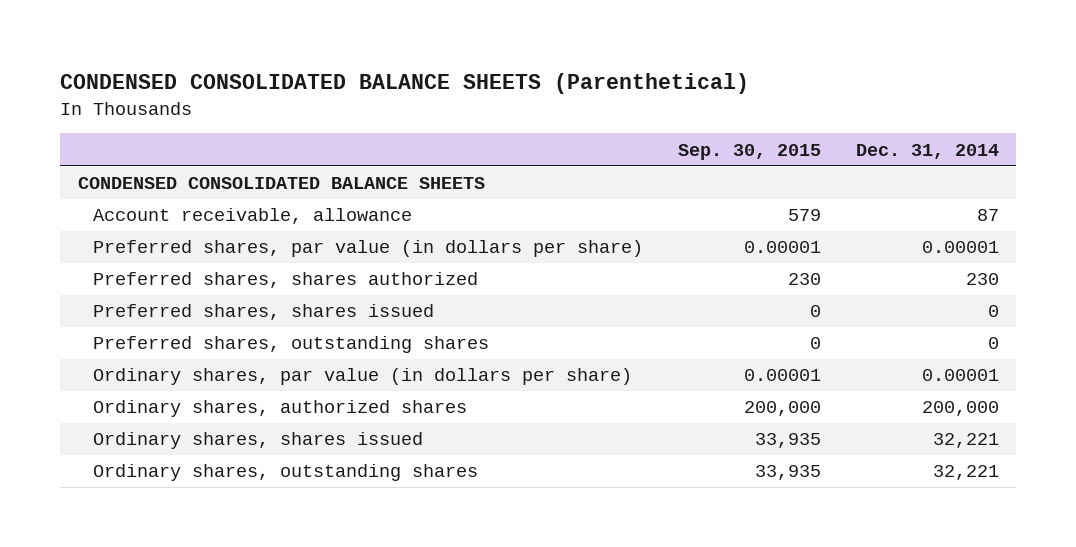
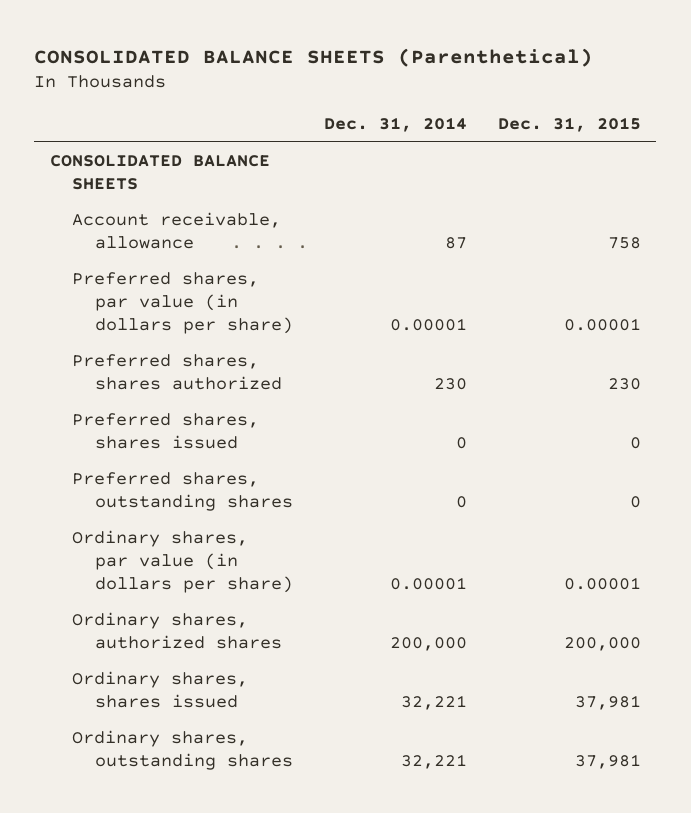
- CONDENSED CONSOLIDATED BALANCE SHEETS (Parenthetical)
+ CONSOLIDATED BALANCE SHEETS (Parenthetical)
- | Sep. 30, 2015 | Dec. 31, 2014
+ | Dec. 31, 2014 | Dec. 31, 2015
- CONDENSED CONSOLIDATED BALANCE SHEETS
+ CONSOLIDATED BALANCE SHEETS

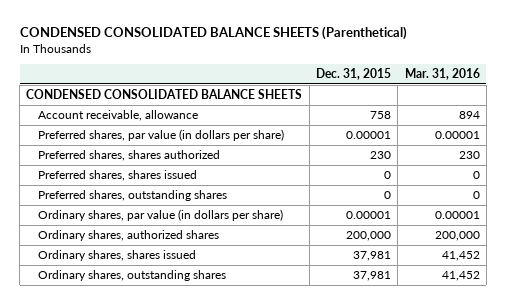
- CONSOLIDATED BALANCE SHEETS (Parenthetical)
+ CONDENSED CONSOLIDATED BALANCE SHEETS (Parenthetical)
- | Dec. 31, 2014 | Dec. 31, 2015
+ | Dec. 31, 2015 | Mar. 31, 2016
- CONSOLIDATED BALANCE SHEETS
+ CONDENSED CONSOLIDATED BALANCE SHEETS

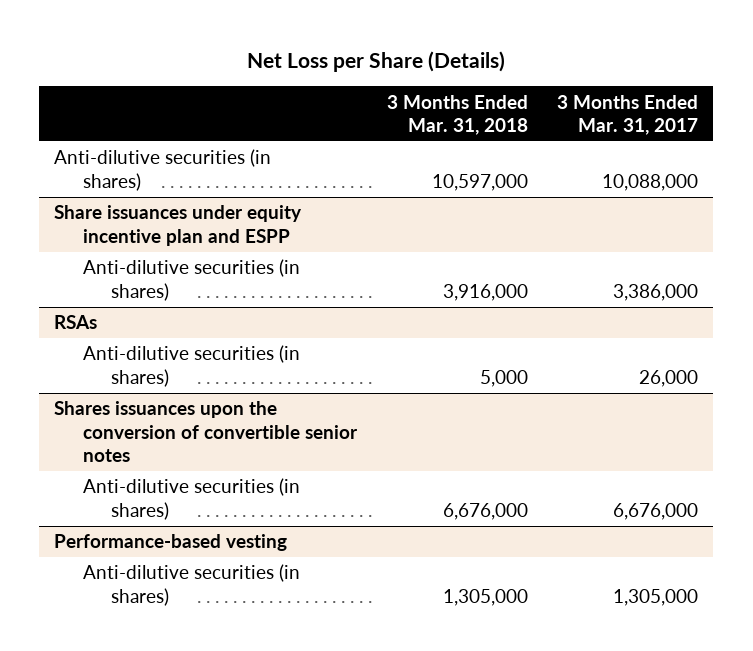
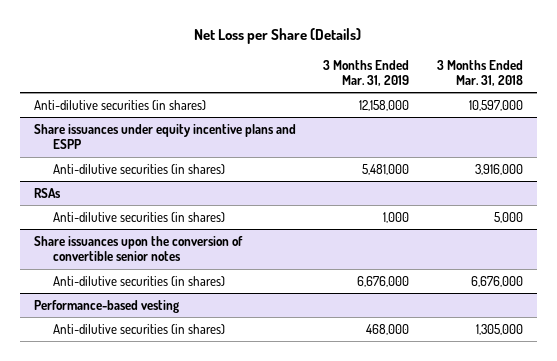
- | 3 Months Ended Mar. 31, 2018 | 3 Months Ended Mar. 31, 2017
+ | 3 Months Ended Mar. 31, 2019 | 3 Months Ended Mar. 31, 2018
- Share issuances under equity incentive plan and ESPP
+ Share issuances under equity incentive plans and ESPP
- Shares issuances upon the conversion of convertible senior notes
+ Share issuances upon the conversion of convertible senior notes

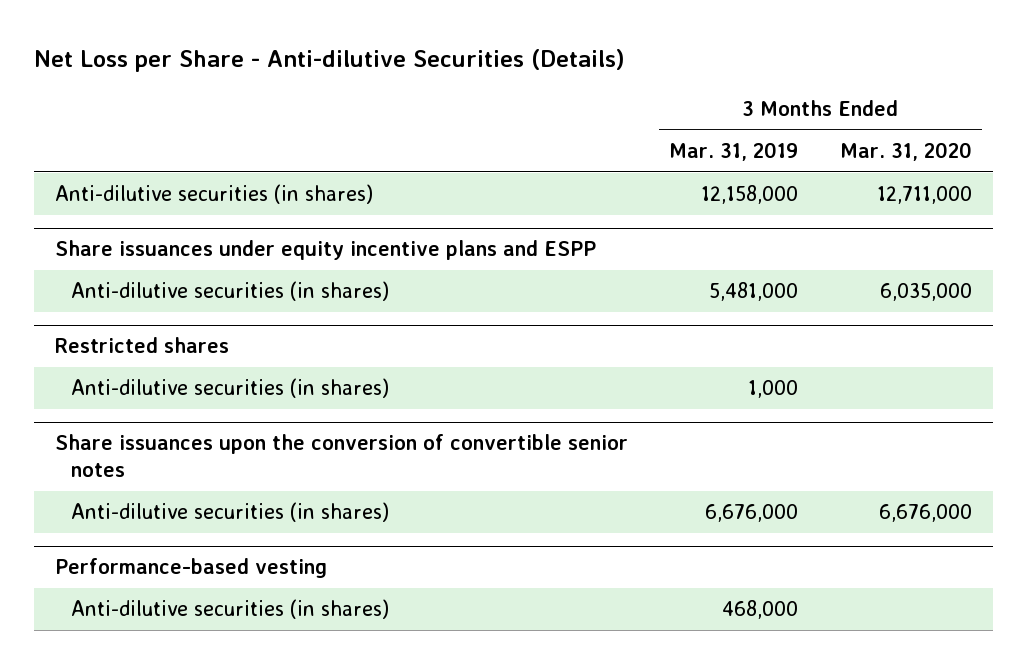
- Net Loss per Share (Details)
+ Net Loss per Share - Anti-dilutive Securities (Details)
- | 3 Months Ended Mar. 31, 2019 | 3 Months Ended Mar. 31, 2018
+ | 3 Months Ended Mar. 31, 2019 | 3 Months Ended Mar. 31, 2020
- RSAs
+ Restricted shares

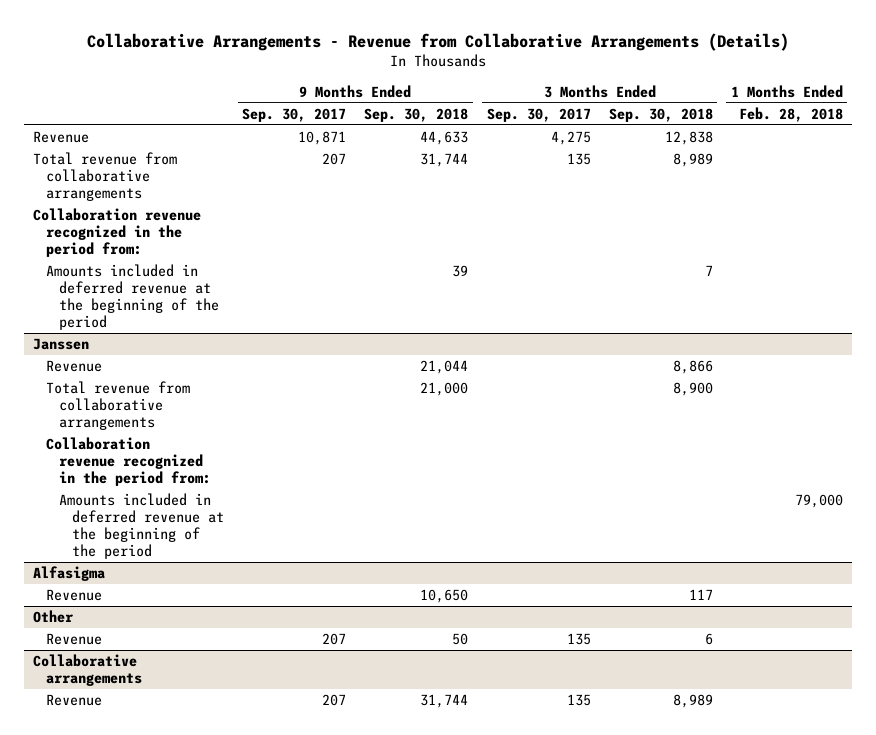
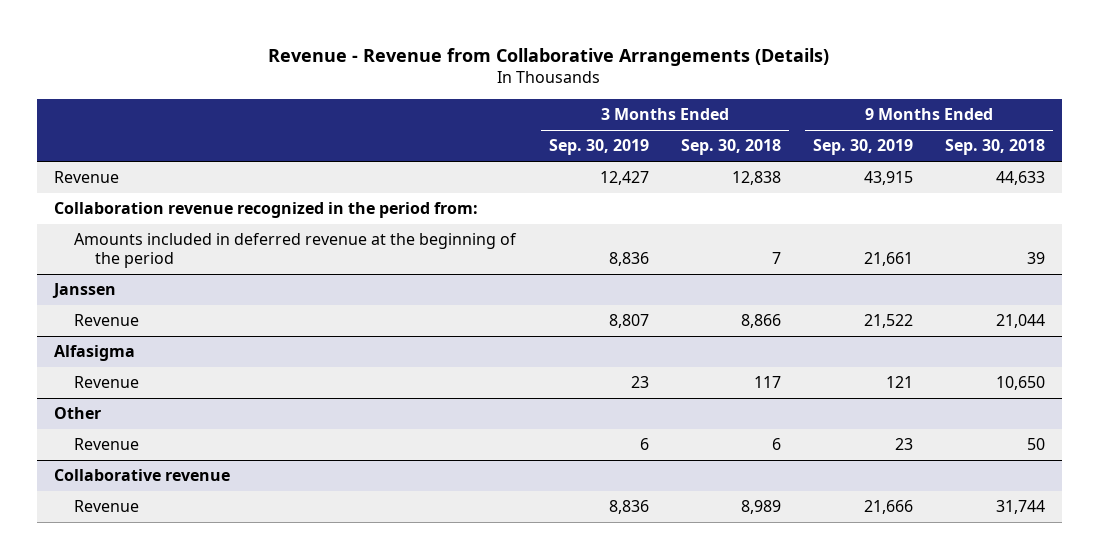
- Collaborative Arrangements - Revenue from Collaborative Arrangements (Details)
+ Revenue - Revenue from Collaborative Arrangements (Details)
- | 9 Months Ended Sep. 30, 2017 | 9 Months Ended Sep. 30, 2018 | 3 Months Ended Sep. 30, 2017 | 3 Months Ended Sep. 30, 2018 | 1 Months Ended Feb. 28, 2018
+ | 3 Months Ended Sep. 30, 2019 | 3 Months Ended Sep. 30, 2018 | 9 Months Ended Sep. 30, 2019 | 9 Months Ended Sep. 30, 2018
- Total revenue from collaborative arrangements | 207 | 31,744 | 135 | 8,989 |
@ Janssen
- Total revenue from collaborative arrangements | | 21,000 | | 8,900 |
- Collaboration revenue recognized in the period from:
- Amounts included in deferred revenue at the beginning of the period | | | | | 79,000
- Collaborative arrangements
+ Collaborative revenue

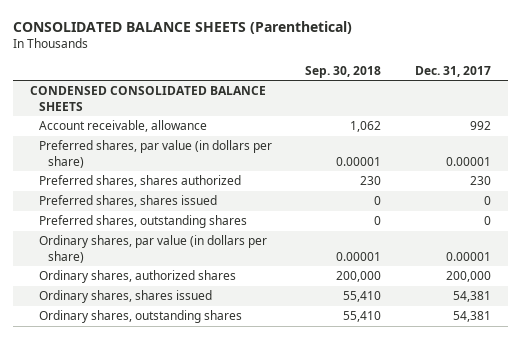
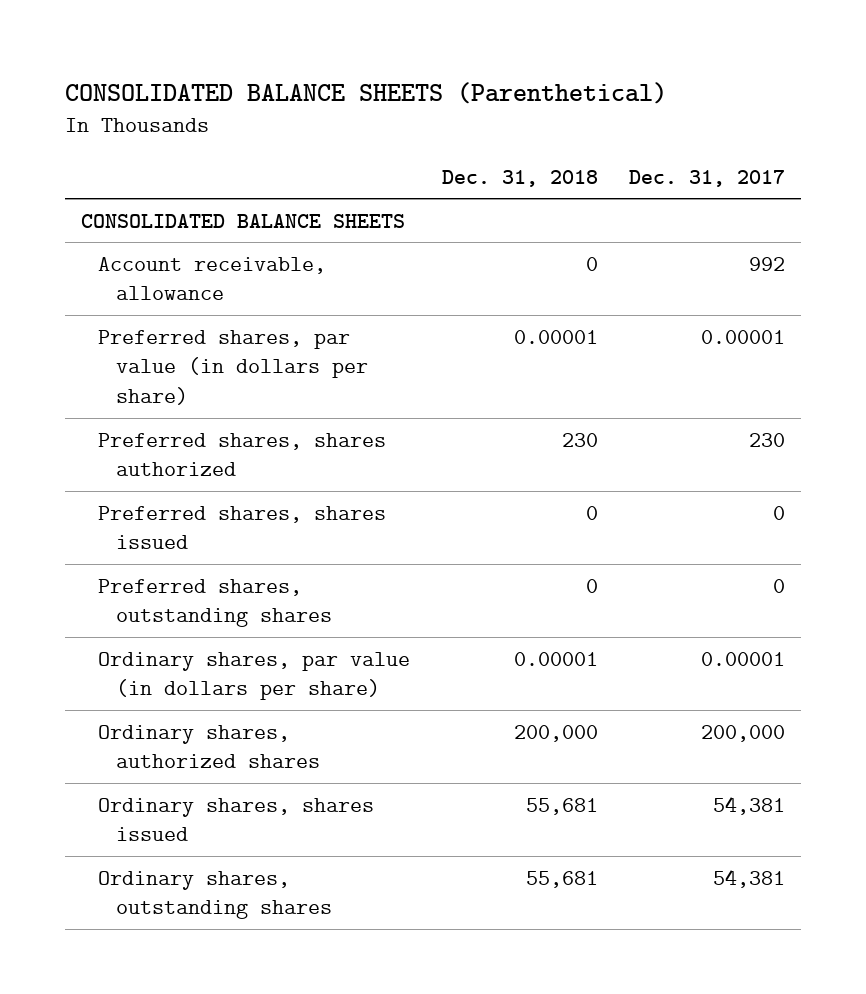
- | Sep. 30, 2018 | Dec. 31, 2017
+ | Dec. 31, 2018 | Dec. 31, 2017
- CONDENSED CONSOLIDATED BALANCE SHEETS
+ CONSOLIDATED BALANCE SHEETS

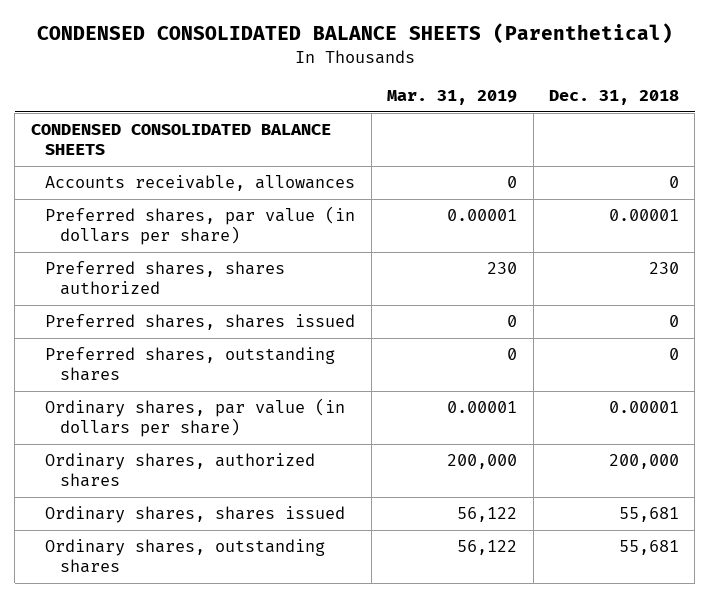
- CONSOLIDATED BALANCE SHEETS (Parenthetical)
+ CONDENSED CONSOLIDATED BALANCE SHEETS (Parenthetical)
- | Dec. 31, 2018 | Dec. 31, 2017
+ | Mar. 31, 2019 | Dec. 31, 2018
- CONSOLIDATED BALANCE SHEETS
- Account receivable, allowance | 0 | 992
+ CONDENSED CONSOLIDATED BALANCE SHEETS
+ Accounts receivable, allowances | 0 | 0

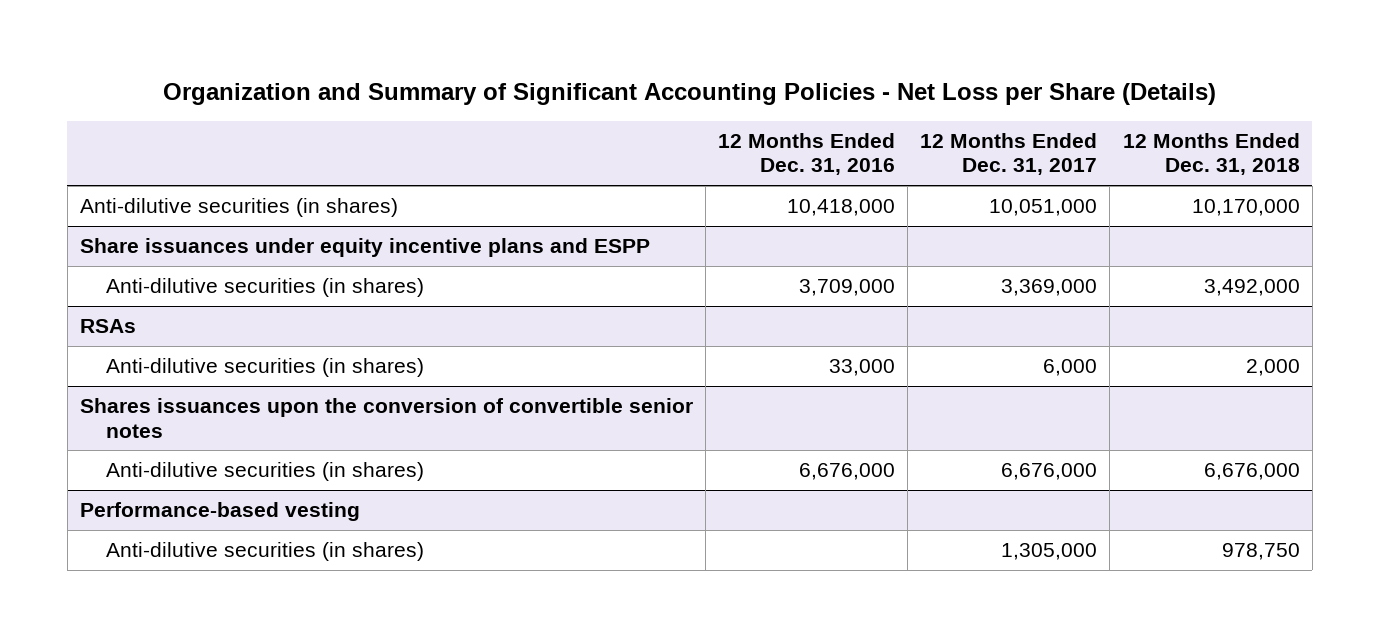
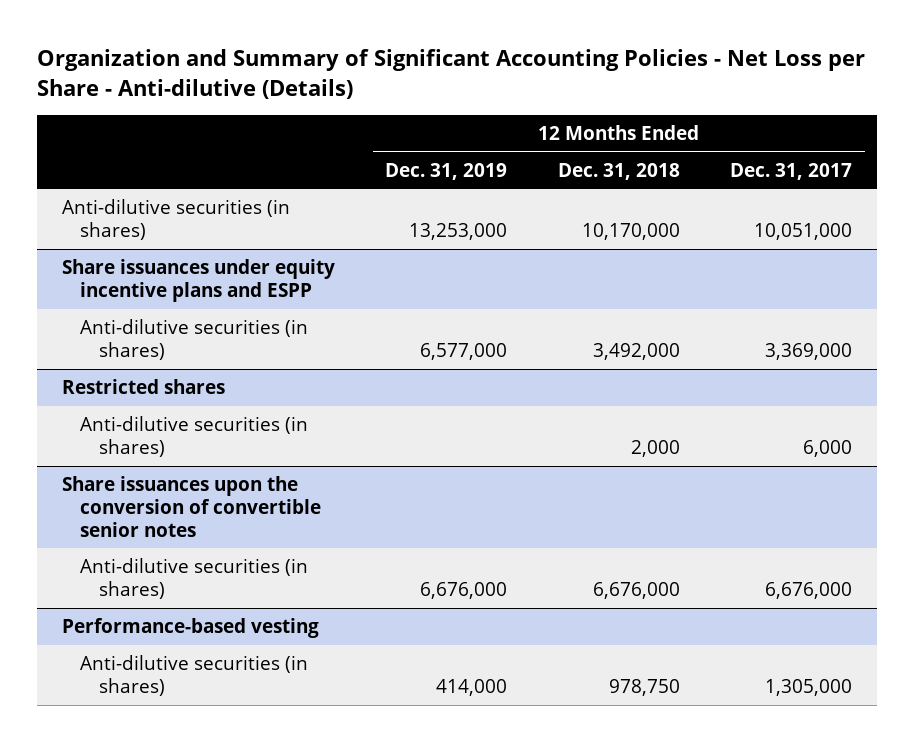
- Organization and Summary of Significant Accounting Policies - Net Loss per Share (Details)
+ Organization and Summary of Significant Accounting Policies - Net Loss per Share - Anti-dilutive (Details)
- | 12 Months Ended Dec. 31, 2016 | 12 Months Ended Dec. 31, 2017 | 12 Months Ended Dec. 31, 2018
+ | 12 Months Ended Dec. 31, 2019 | 12 Months Ended Dec. 31, 2018 | 12 Months Ended Dec. 31, 2017
- RSAs
+ Restricted shares
- Shares issuances upon the conversion of convertible senior notes
+ Share issuances upon the conversion of convertible senior notes

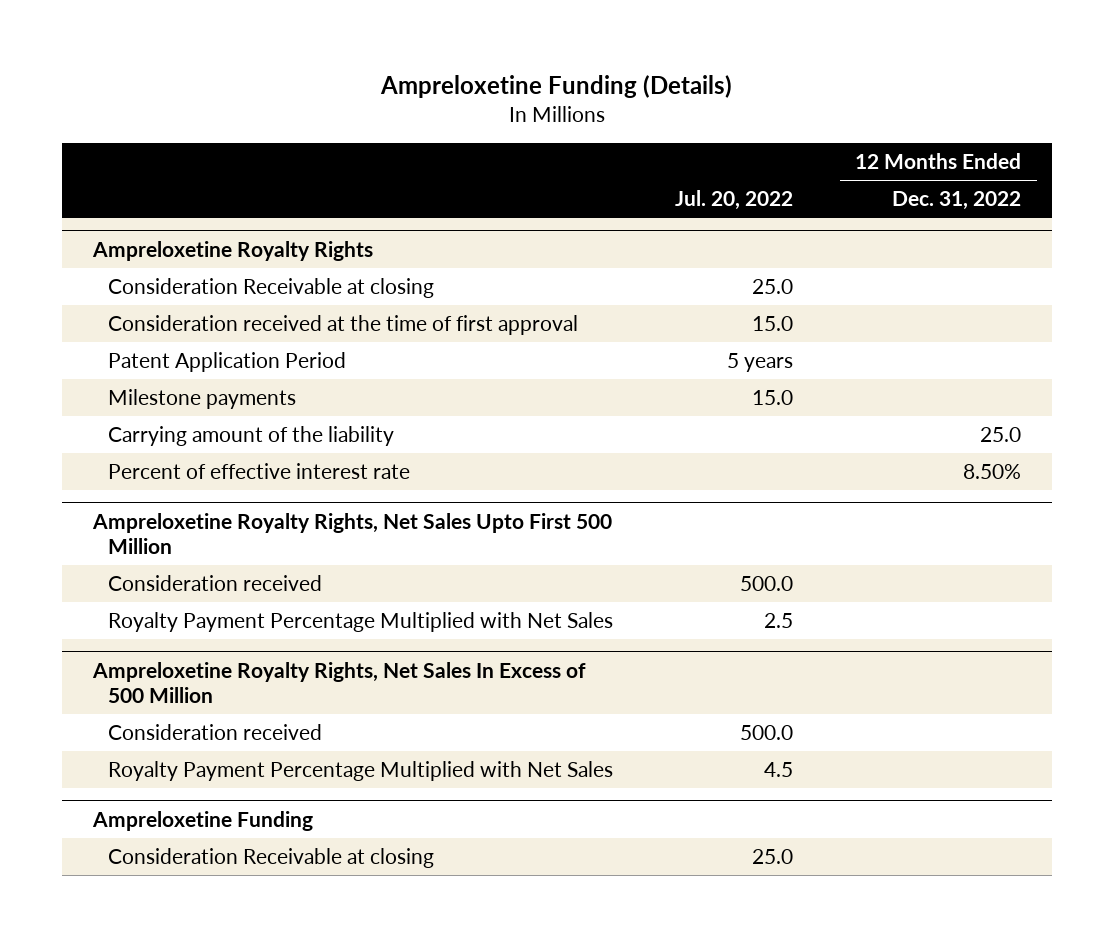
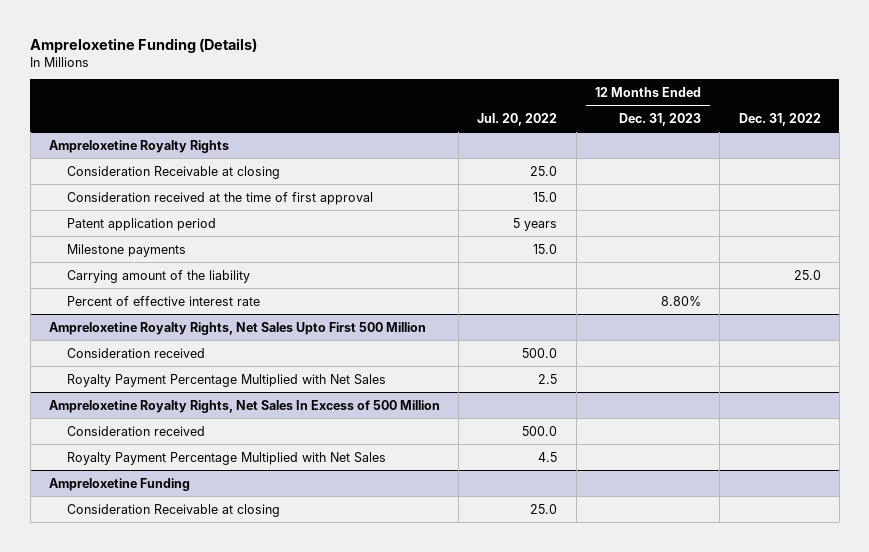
- | Jul. 20, 2022 | 12 Months Ended Dec. 31, 2022
+ | Jul. 20, 2022 | 12 Months Ended Dec. 31, 2023 | Dec. 31, 2022
@ Ampreloxetine Royalty Rights
- Patent Application Period | 5 years |
+ Patent application period | 5 years | |

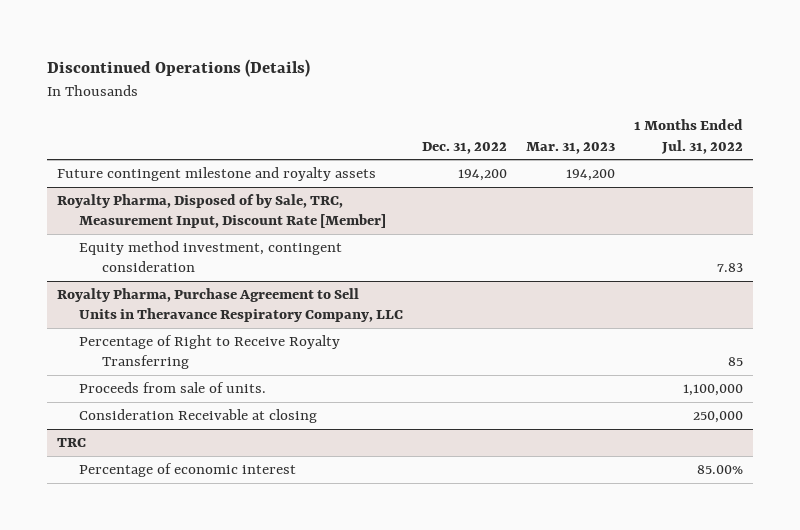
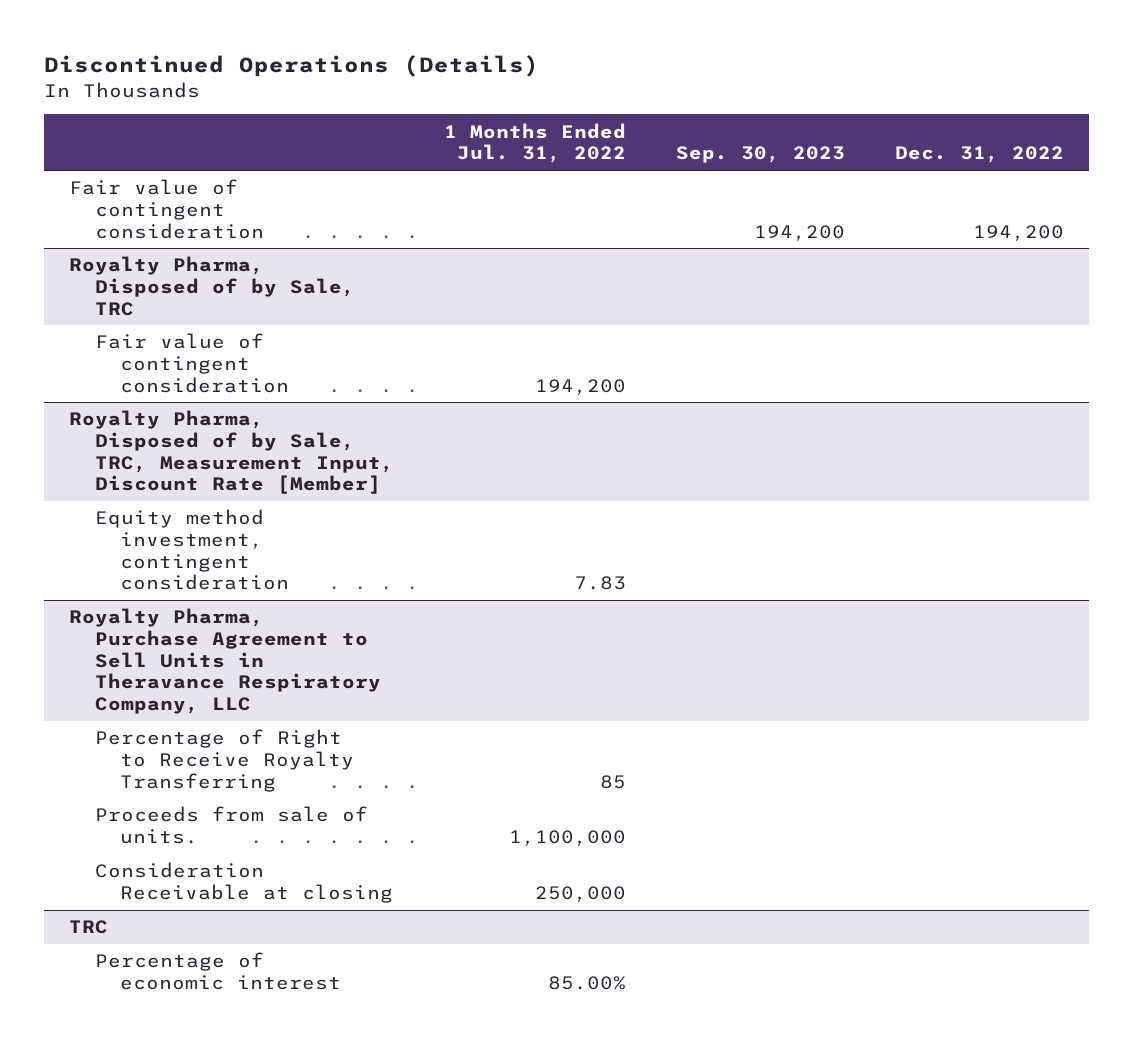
- | Dec. 31, 2022 | Mar. 31, 2023 | 1 Months Ended Jul. 31, 2022
+ | 1 Months Ended Jul. 31, 2022 | Sep. 30, 2023 | Dec. 31, 2022
- Future contingent milestone and royalty assets | 194,200 | 194,200 |
+ Fair value of contingent consideration | | 194,200 | 194,200
+ Royalty Pharma, Disposed of by Sale, TRC
+ Fair value of contingent consideration | 194,200 | |

